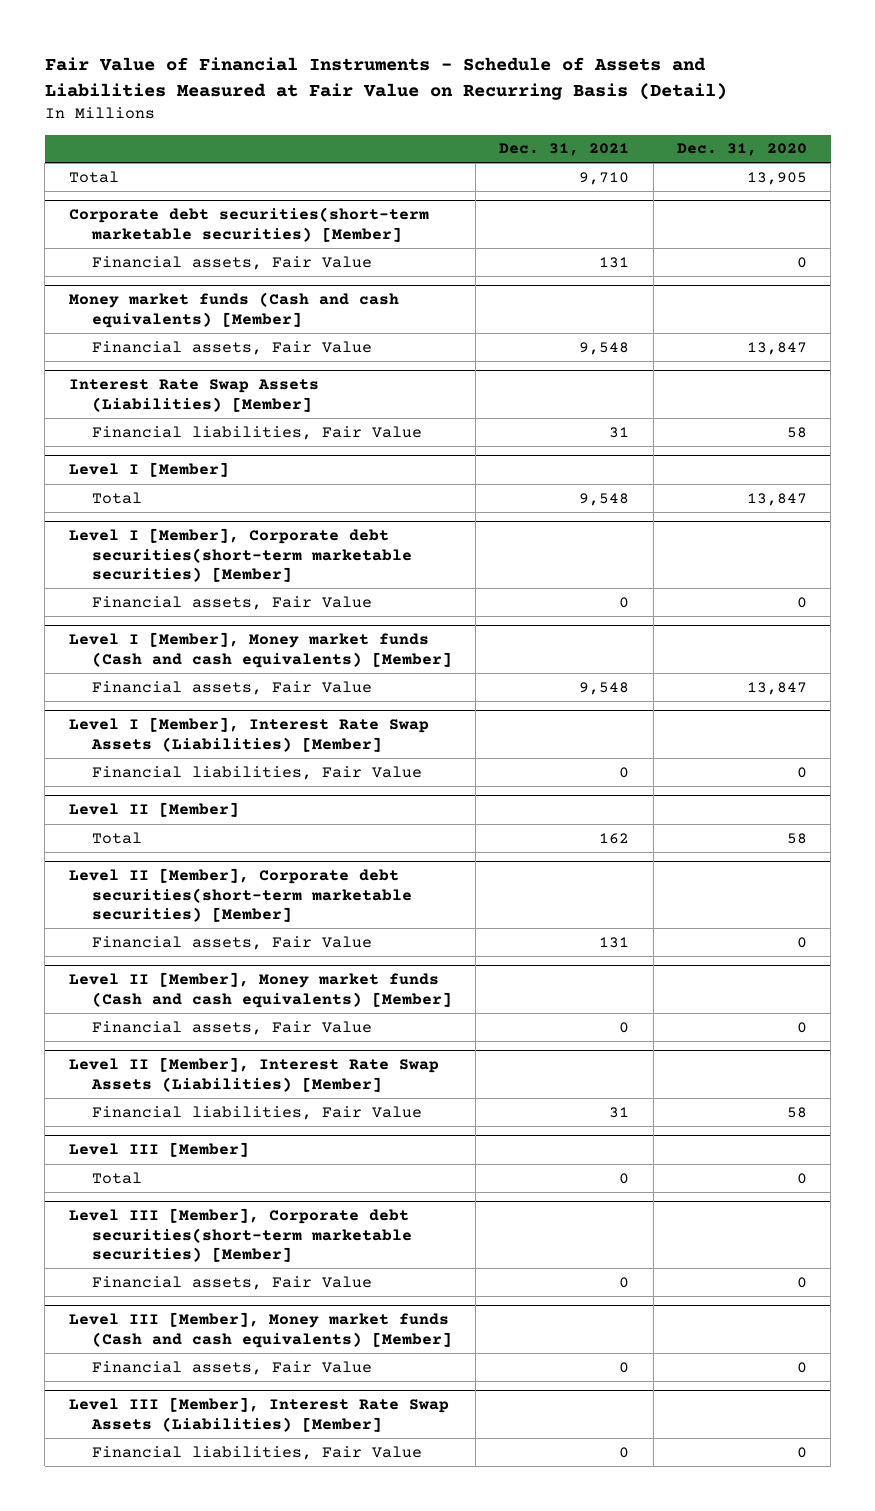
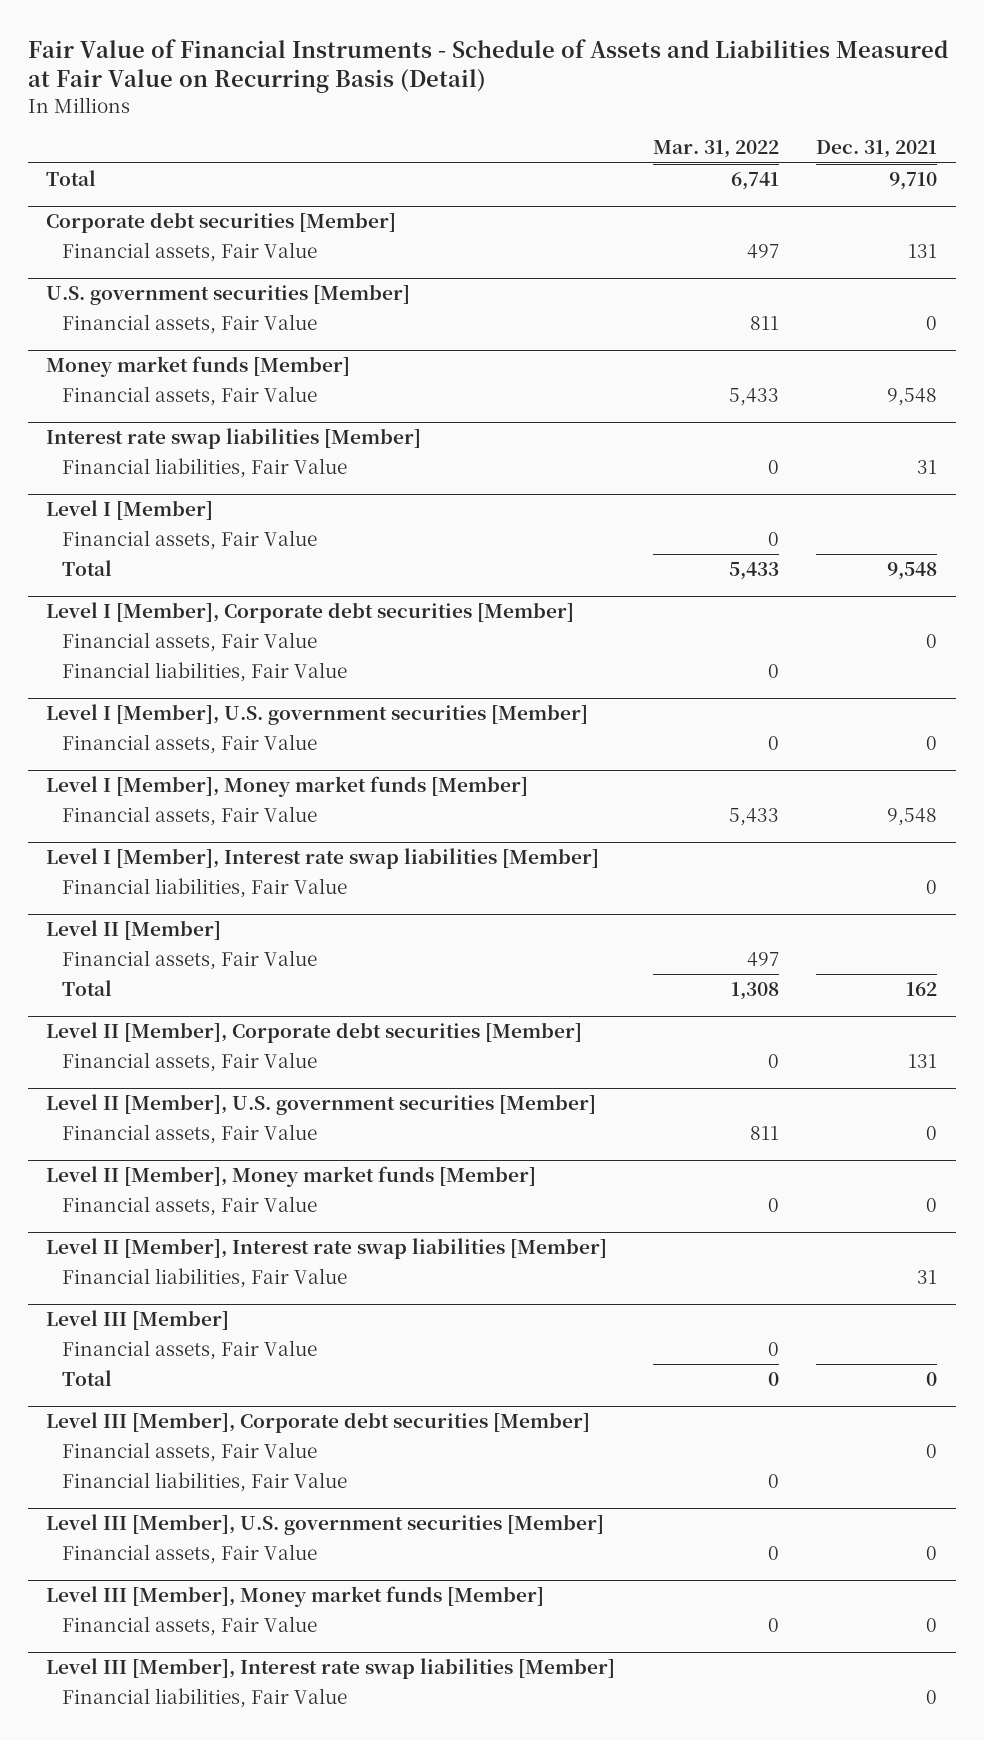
- | Dec. 31, 2021 | Dec. 31, 2020
+ | Mar. 31, 2022 | Dec. 31, 2021
- Corporate debt securities(short-term marketable securities) [Member]
+ Corporate debt securities [Member]
- Money market funds (Cash and cash equivalents) [Member]
+ U.S. government securities [Member]
+ Financial assets, Fair Value | 811 | 0
+ Money market funds [Member]
- Interest Rate Swap Assets (Liabilities) [Member]
+ Interest rate swap liabilities [Member]
@ Level I [Member]
+ Financial assets, Fair Value | 0 |
- Level I [Member], Corporate debt securities(short-term marketable securities) [Member]
+ Level I [Member], Corporate debt securities [Member]
- Level I [Member], Money market funds (Cash and cash equivalents) [Member]
+ Financial liabilities, Fair Value | 0 |
+ Level I [Member], U.S. government securities [Member]
+ Financial assets, Fair Value | 0 | 0
+ Level I [Member], Money market funds [Member]
- Level I [Member], Interest Rate Swap Assets (Liabilities) [Member]
+ Level I [Member], Interest rate swap liabilities [Member]
@ Level II [Member]
+ Financial assets, Fair Value | 497 |
- Level II [Member], Corporate debt securities(short-term marketable securities) [Member]
+ Level II [Member], Corporate debt securities [Member]
- Level II [Member], Money market funds (Cash and cash equivalents) [Member]
+ Level II [Member], U.S. government securities [Member]
- Level II [Member], Interest Rate Swap Assets (Liabilities) [Member]
+ Level II [Member], Money market funds [Member]
+ Financial assets, Fair Value | 0 | 0
+ Level II [Member], Interest rate swap liabilities [Member]
@ Level III [Member]
+ Financial assets, Fair Value | 0 |
- Level III [Member], Corporate debt securities(short-term marketable securities) [Member]
+ Level III [Member], Corporate debt securities [Member]
- Level III [Member], Money market funds (Cash and cash equivalents) [Member]
+ Financial liabilities, Fair Value | 0 |
+ Level III [Member], U.S. government securities [Member]
- Level III [Member], Interest Rate Swap Assets (Liabilities) [Member]
+ Level III [Member], Money market funds [Member]
+ Financial assets, Fair Value | 0 | 0
+ Level III [Member], Interest rate swap liabilities [Member]

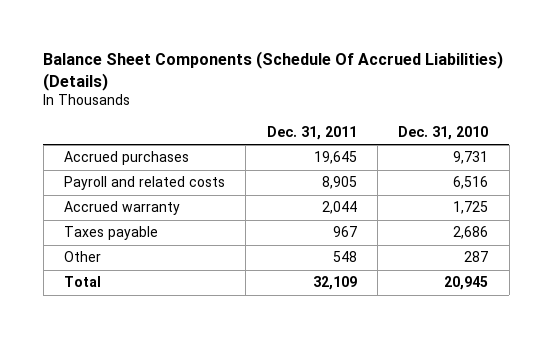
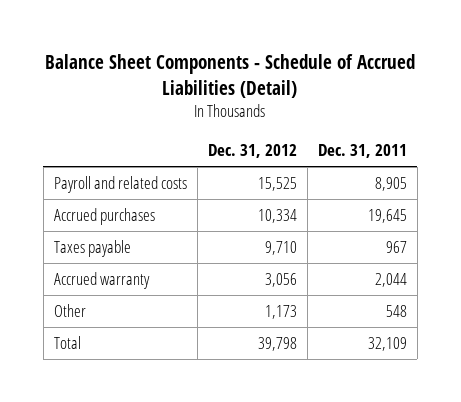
- Balance Sheet Components (Schedule Of Accrued Liabilities) (Details)
+ Balance Sheet Components - Schedule of Accrued Liabilities (Detail)
- | Dec. 31, 2011 | Dec. 31, 2010
+ | Dec. 31, 2012 | Dec. 31, 2011
moved down: Accrued purchases | 10,334 | 19,645
moved down: Accrued warranty | 3,056 | 2,044

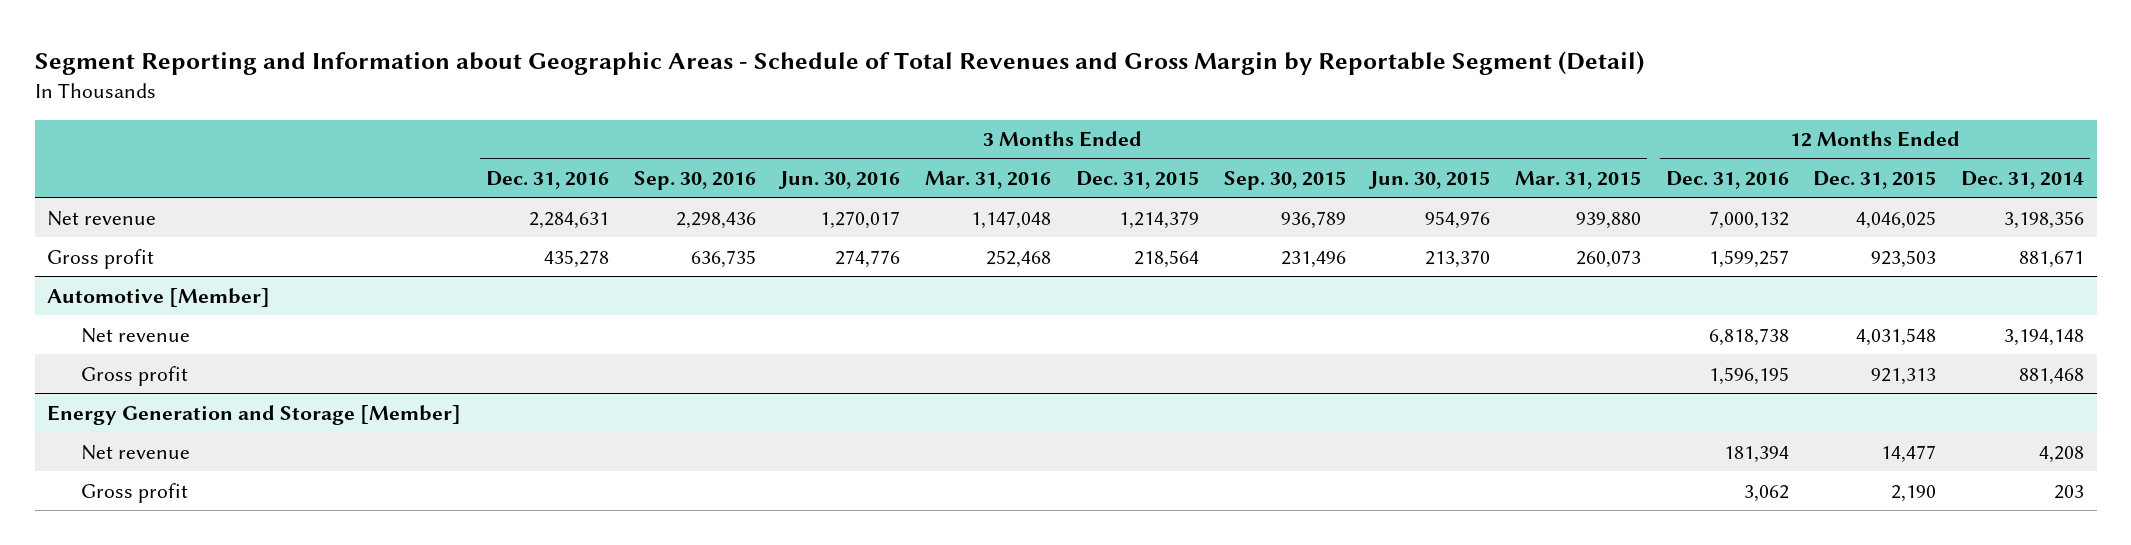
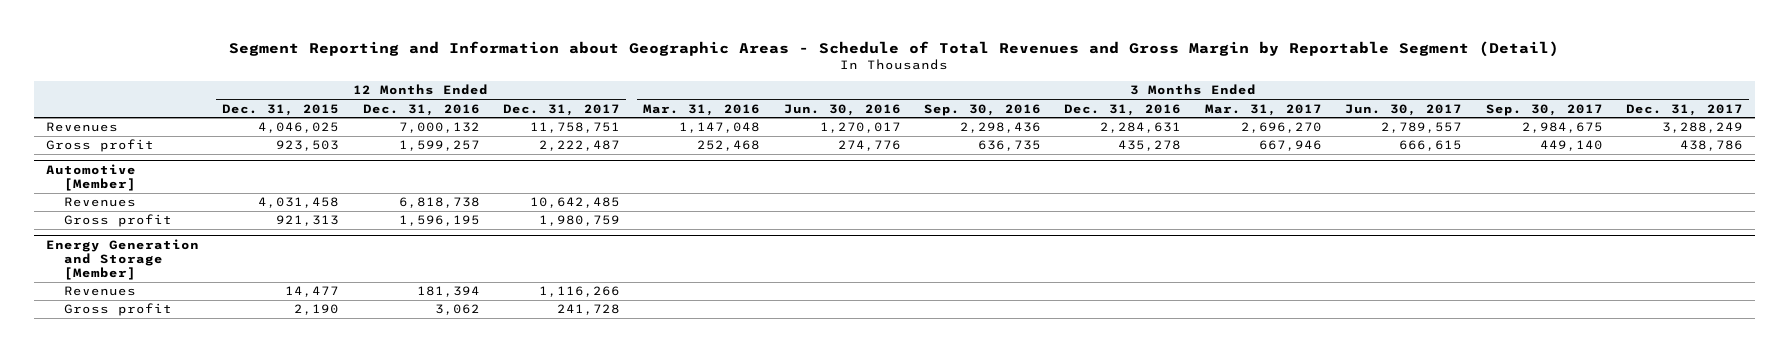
- | 3 Months Ended Dec. 31, 2016 | 3 Months Ended Sep. 30, 2016 | 3 Months Ended Jun. 30, 2016 | 3 Months Ended Mar. 31, 2016 | 3 Months Ended Dec. 31, 2015 | 3 Months Ended Sep. 30, 2015 | 3 Months Ended Jun. 30, 2015 | 3 Months Ended Mar. 31, 2015 | 12 Months Ended Dec. 31, 2016 | 12 Months Ended Dec. 31, 2015 | 12 Months Ended Dec. 31, 2014
+ | 12 Months Ended Dec. 31, 2015 | 12 Months Ended Dec. 31, 2016 | 12 Months Ended Dec. 31, 2017 | 3 Months Ended Mar. 31, 2016 | 3 Months Ended Jun. 30, 2016 | 3 Months Ended Sep. 30, 2016 | 3 Months Ended Dec. 31, 2016 | 3 Months Ended Mar. 31, 2017 | 3 Months Ended Jun. 30, 2017 | 3 Months Ended Sep. 30, 2017 | 3 Months Ended Dec. 31, 2017
- Net revenue | 2,284,631 | 2,298,436 | 1,270,017 | 1,147,048 | 1,214,379 | 936,789 | 954,976 | 939,880 | 7,000,132 | 4,046,025 | 3,198,356
+ Revenues | 4,046,025 | 7,000,132 | 11,758,751 | 1,147,048 | 1,270,017 | 2,298,436 | 2,284,631 | 2,696,270 | 2,789,557 | 2,984,675 | 3,288,249
@ Automotive [Member]
- Net revenue | | | | | | | | | 6,818,738 | 4,031,548 | 3,194,148
+ Revenues | 4,031,458 | 6,818,738 | 10,642,485 | | | | | | | |
@ Energy Generation and Storage [Member]
- Net revenue | | | | | | | | | 181,394 | 14,477 | 4,208
+ Revenues | 14,477 | 181,394 | 1,116,266 | | | | | | | |

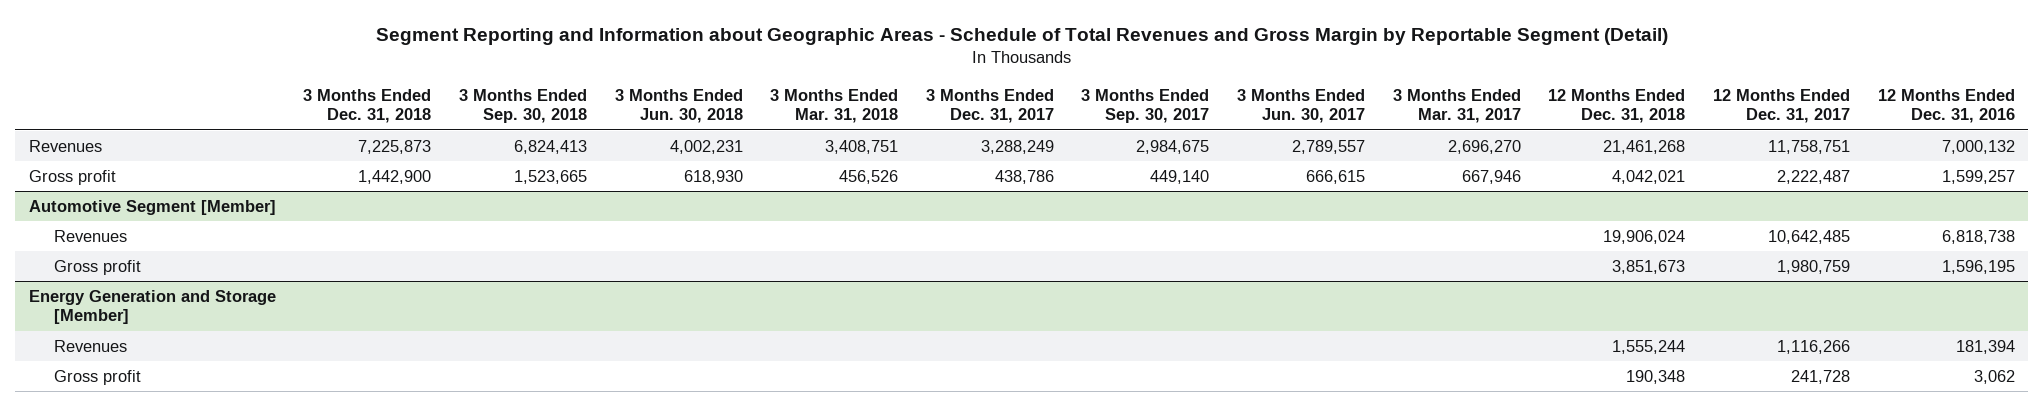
- | 12 Months Ended Dec. 31, 2015 | 12 Months Ended Dec. 31, 2016 | 12 Months Ended Dec. 31, 2017 | 3 Months Ended Mar. 31, 2016 | 3 Months Ended Jun. 30, 2016 | 3 Months Ended Sep. 30, 2016 | 3 Months Ended Dec. 31, 2016 | 3 Months Ended Mar. 31, 2017 | 3 Months Ended Jun. 30, 2017 | 3 Months Ended Sep. 30, 2017 | 3 Months Ended Dec. 31, 2017
+ | 3 Months Ended Dec. 31, 2018 | 3 Months Ended Sep. 30, 2018 | 3 Months Ended Jun. 30, 2018 | 3 Months Ended Mar. 31, 2018 | 3 Months Ended Dec. 31, 2017 | 3 Months Ended Sep. 30, 2017 | 3 Months Ended Jun. 30, 2017 | 3 Months Ended Mar. 31, 2017 | 12 Months Ended Dec. 31, 2018 | 12 Months Ended Dec. 31, 2017 | 12 Months Ended Dec. 31, 2016
- Automotive [Member]
+ Automotive Segment [Member]

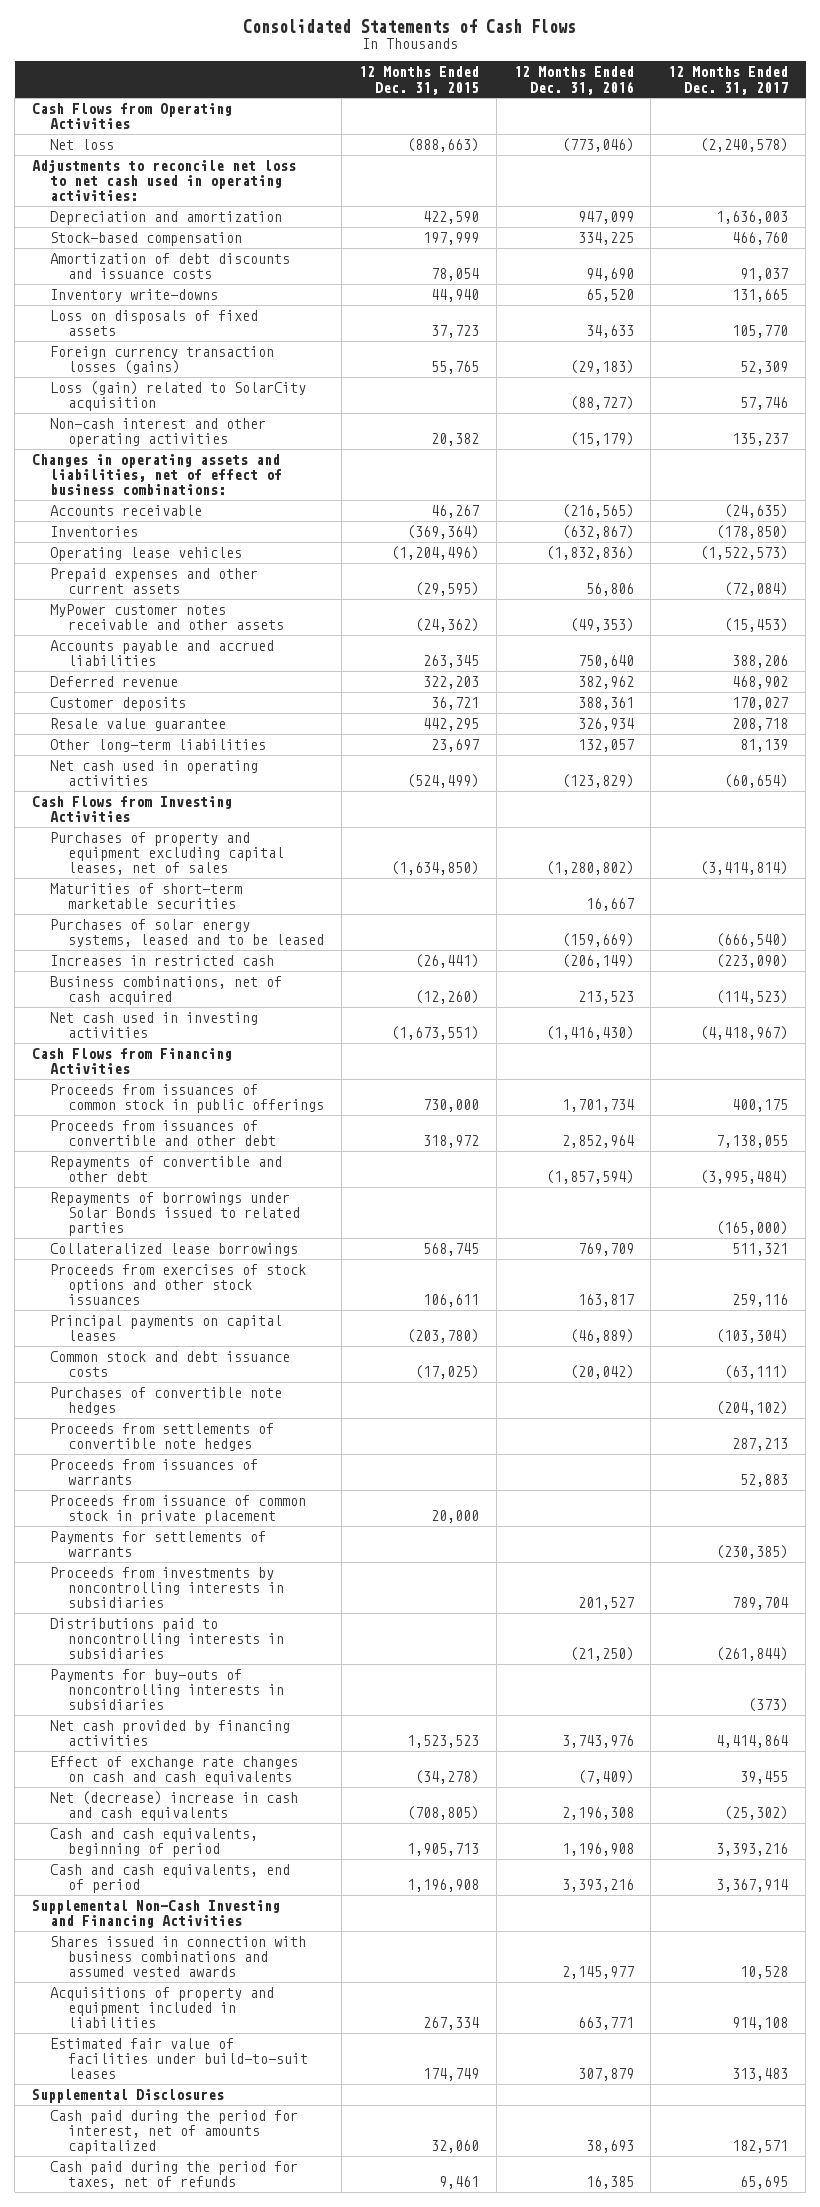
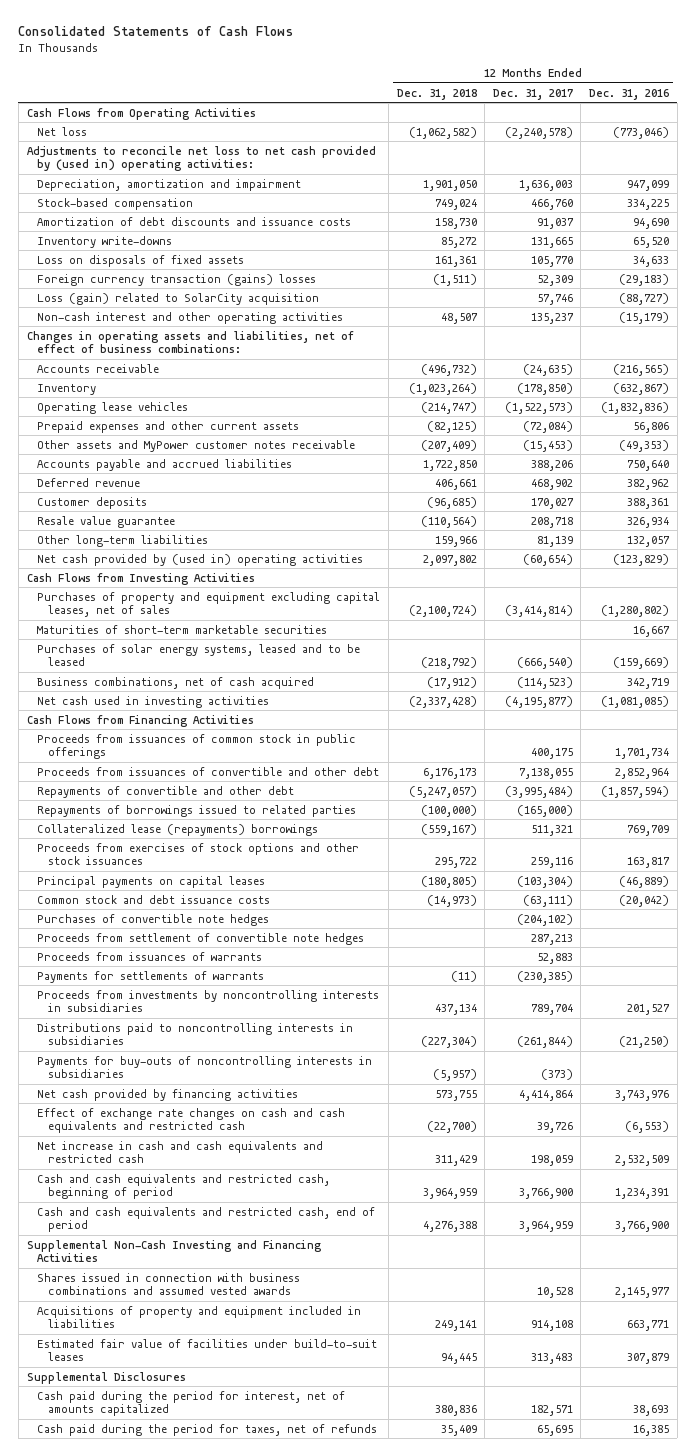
- | 12 Months Ended Dec. 31, 2015 | 12 Months Ended Dec. 31, 2016 | 12 Months Ended Dec. 31, 2017
+ | 12 Months Ended Dec. 31, 2018 | 12 Months Ended Dec. 31, 2017 | 12 Months Ended Dec. 31, 2016
- Adjustments to reconcile net loss to net cash used in operating activities:
- Depreciation and amortization | 422,590 | 947,099 | 1,636,003
+ Adjustments to reconcile net loss to net cash provided by (used in) operating activities:
+ Depreciation, amortization and impairment | 1,901,050 | 1,636,003 | 947,099
- Foreign currency transaction losses (gains) | 55,765 | (29,183) | 52,309
+ Foreign currency transaction (gains) losses | (1,511) | 52,309 | (29,183)
- Inventories | (369,364) | (632,867) | (178,850)
+ Inventory | (1,023,264) | (178,850) | (632,867)
- MyPower customer notes receivable and other assets | (24,362) | (49,353) | (15,453)
+ Other assets and MyPower customer notes receivable | (207,409) | (15,453) | (49,353)
- Net cash used in operating activities | (524,499) | (123,829) | (60,654)
+ Net cash provided by (used in) operating activities | 2,097,802 | (60,654) | (123,829)
- Increases in restricted cash | (26,441) | (206,149) | (223,090)
- Business combinations, net of cash acquired | (12,260) | 213,523 | (114,523)
- Net cash used in investing activities | (1,673,551) | (1,416,430) | (4,418,967)
+ Business combinations, net of cash acquired | (17,912) | (114,523) | 342,719
+ Net cash used in investing activities | (2,337,428) | (4,195,877) | (1,081,085)
- Repayments of borrowings under Solar Bonds issued to related parties | | | (165,000)
- Collateralized lease borrowings | 568,745 | 769,709 | 511,321
+ Repayments of borrowings issued to related parties | (100,000) | (165,000) |
+ Collateralized lease (repayments) borrowings | (559,167) | 511,321 | 769,709
- Proceeds from settlements of convertible note hedges | | | 287,213
+ Proceeds from settlement of convertible note hedges | | 287,213 |
- Proceeds from issuance of common stock in private placement | 20,000 | |
- Effect of exchange rate changes on cash and cash equivalents | (34,278) | (7,409) | 39,455
- Net (decrease) increase in cash and cash equivalents | (708,805) | 2,196,308 | (25,302)
- Cash and cash equivalents, beginning of period | 1,905,713 | 1,196,908 | 3,393,216
- Cash and cash equivalents, end of period | 1,196,908 | 3,393,216 | 3,367,914
+ Effect of exchange rate changes on cash and cash equivalents and restricted cash | (22,700) | 39,726 | (6,553)
+ Net increase in cash and cash equivalents and restricted cash | 311,429 | 198,059 | 2,532,509
+ Cash and cash equivalents and restricted cash, beginning of period | 3,964,959 | 3,766,900 | 1,234,391
+ Cash and cash equivalents and restricted cash, end of period | 4,276,388 | 3,964,959 | 3,766,900

